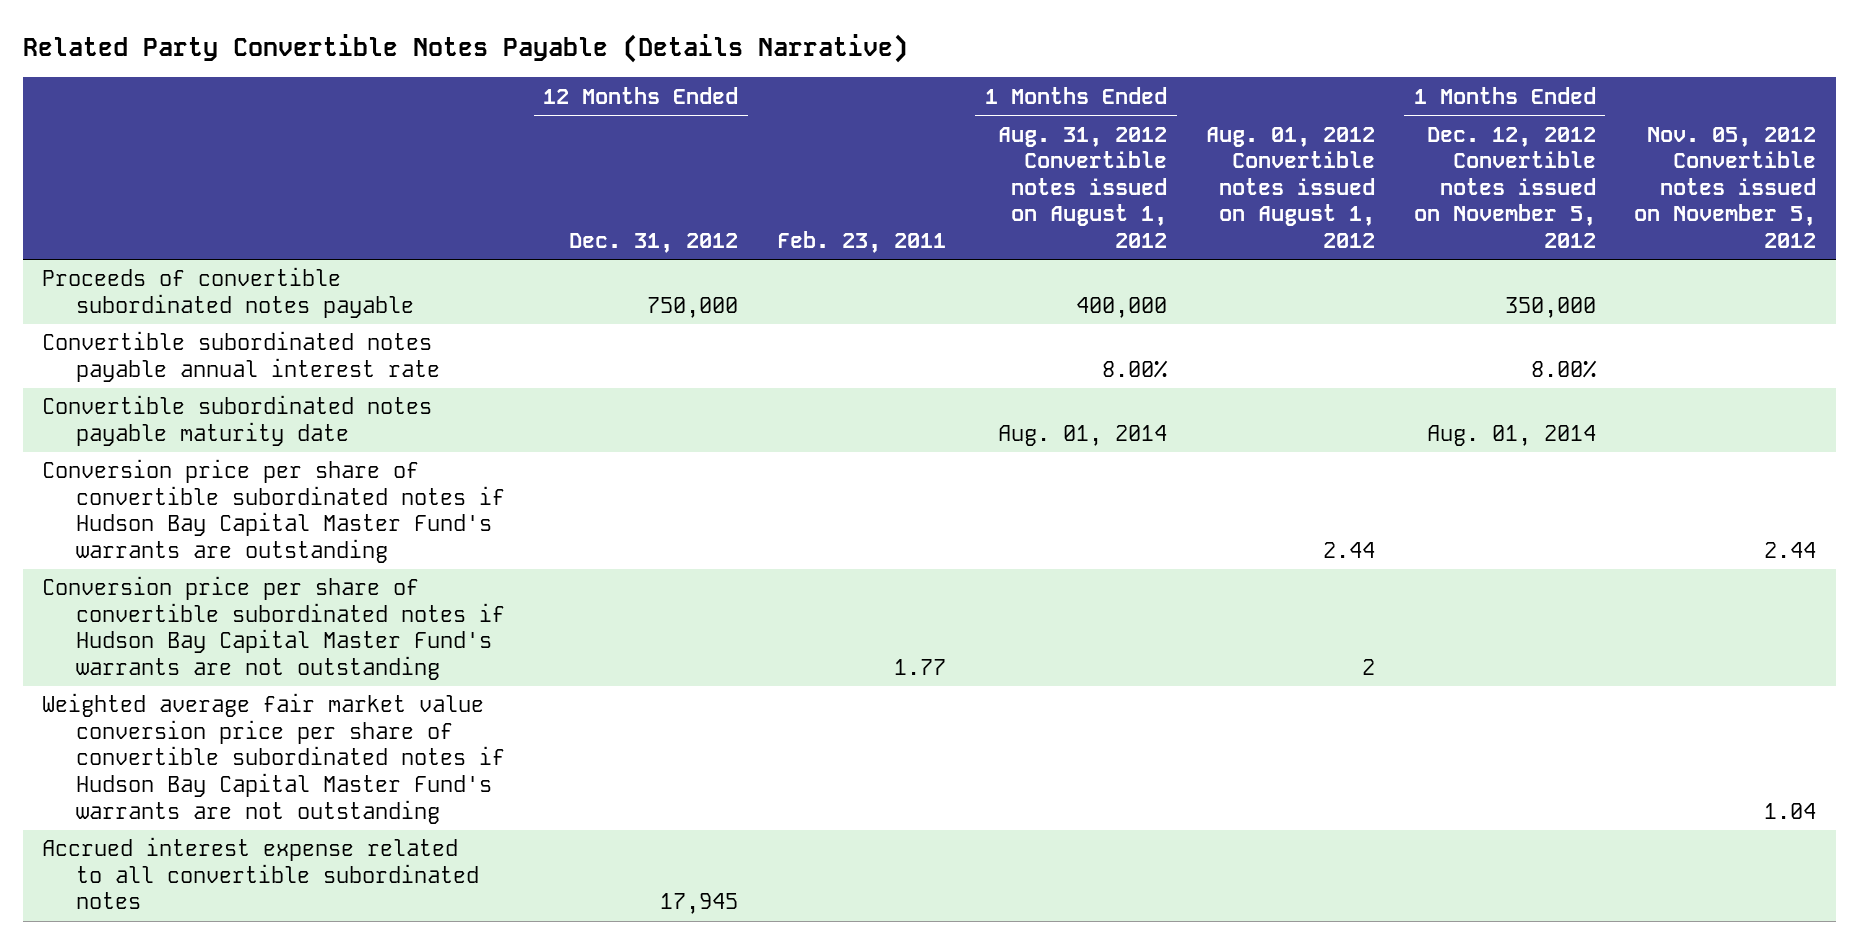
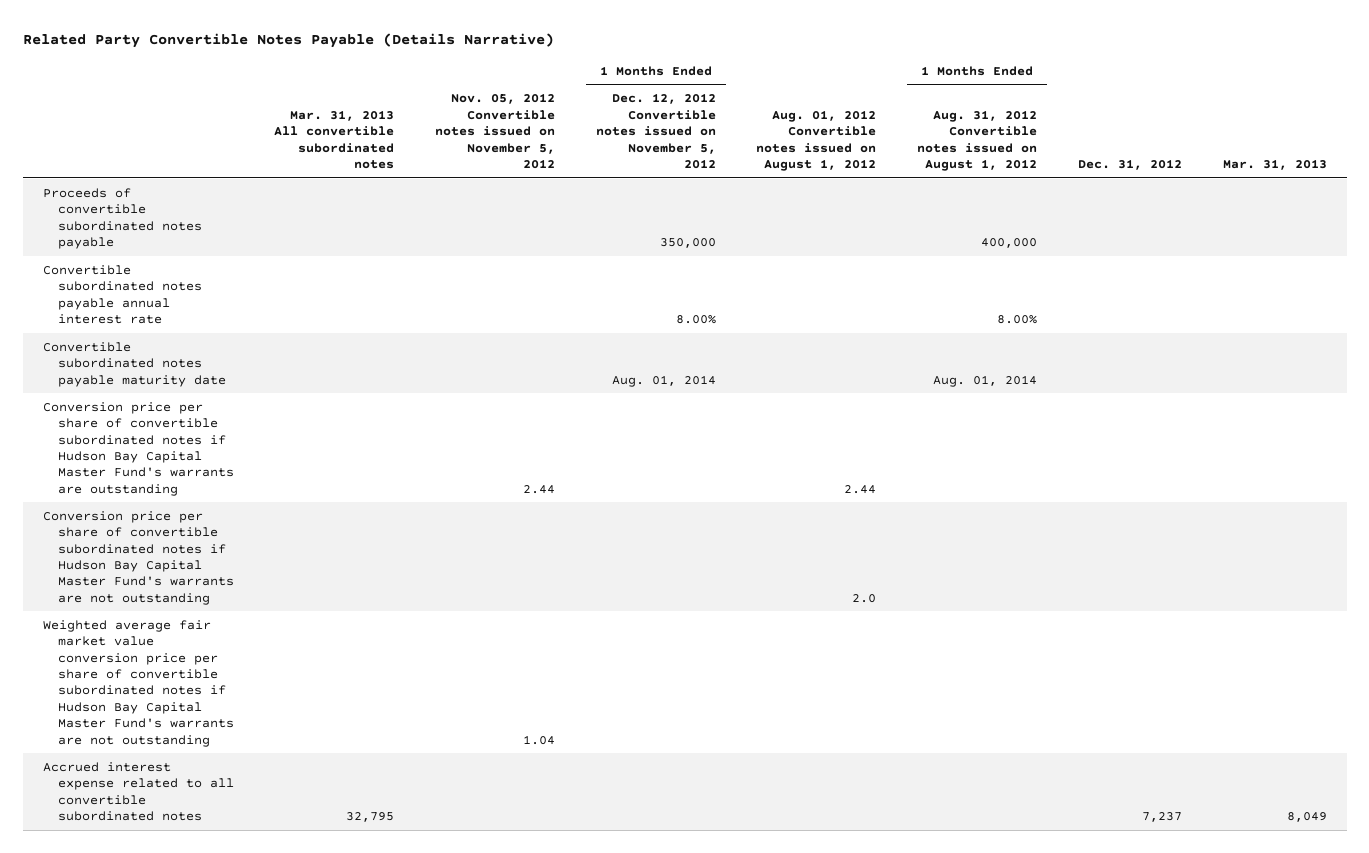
- | 12 Months Ended Dec. 31, 2012 | Feb. 23, 2011 | 1 Months Ended Aug. 31, 2012 Convertible notes issued on August 1, 2012 | Aug. 01, 2012 Convertible notes issued on August 1, 2012 | 1 Months Ended Dec. 12, 2012 Convertible notes issued on November 5, 2012 | Nov. 05, 2012 Convertible notes issued on November 5, 2012
+ | Mar. 31, 2013 All convertible subordinated notes | Nov. 05, 2012 Convertible notes issued on November 5, 2012 | 1 Months Ended Dec. 12, 2012 Convertible notes issued on November 5, 2012 | Aug. 01, 2012 Convertible notes issued on August 1, 2012 | 1 Months Ended Aug. 31, 2012 Convertible notes issued on August 1, 2012 | Dec. 31, 2012 | Mar. 31, 2013
- Conversion price per share of convertible subordinated notes if Hudson Bay Capital Master Fund's warrants are not outstanding | | 1.77 | | 2 | |
+ Conversion price per share of convertible subordinated notes if Hudson Bay Capital Master Fund's warrants are not outstanding | | | | 2.0 | | |

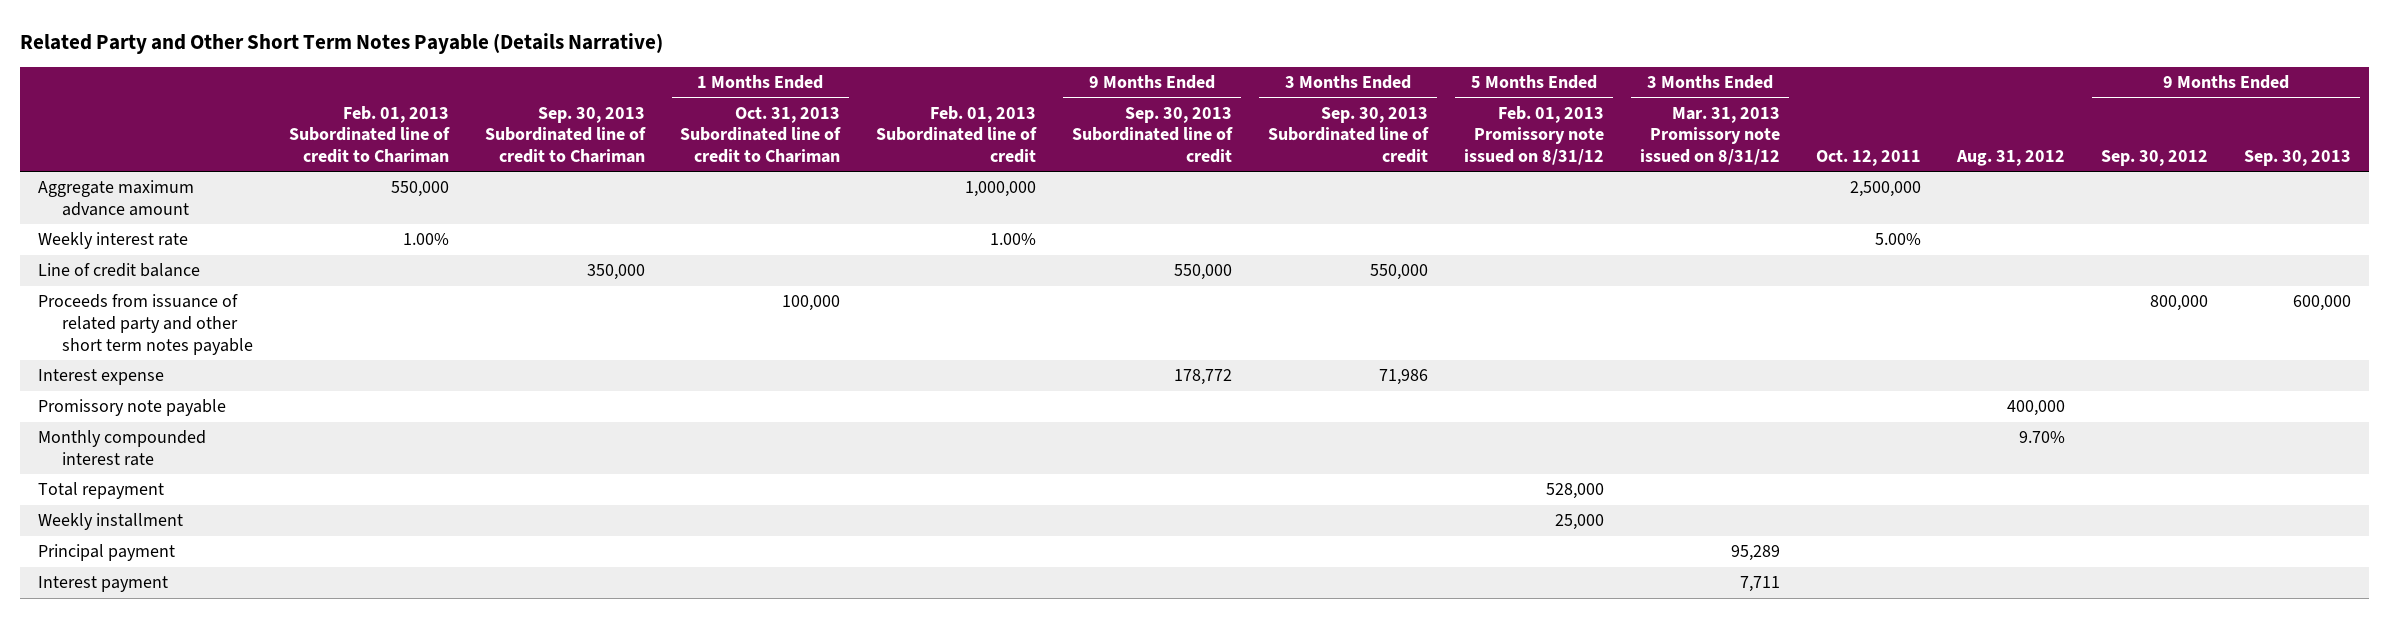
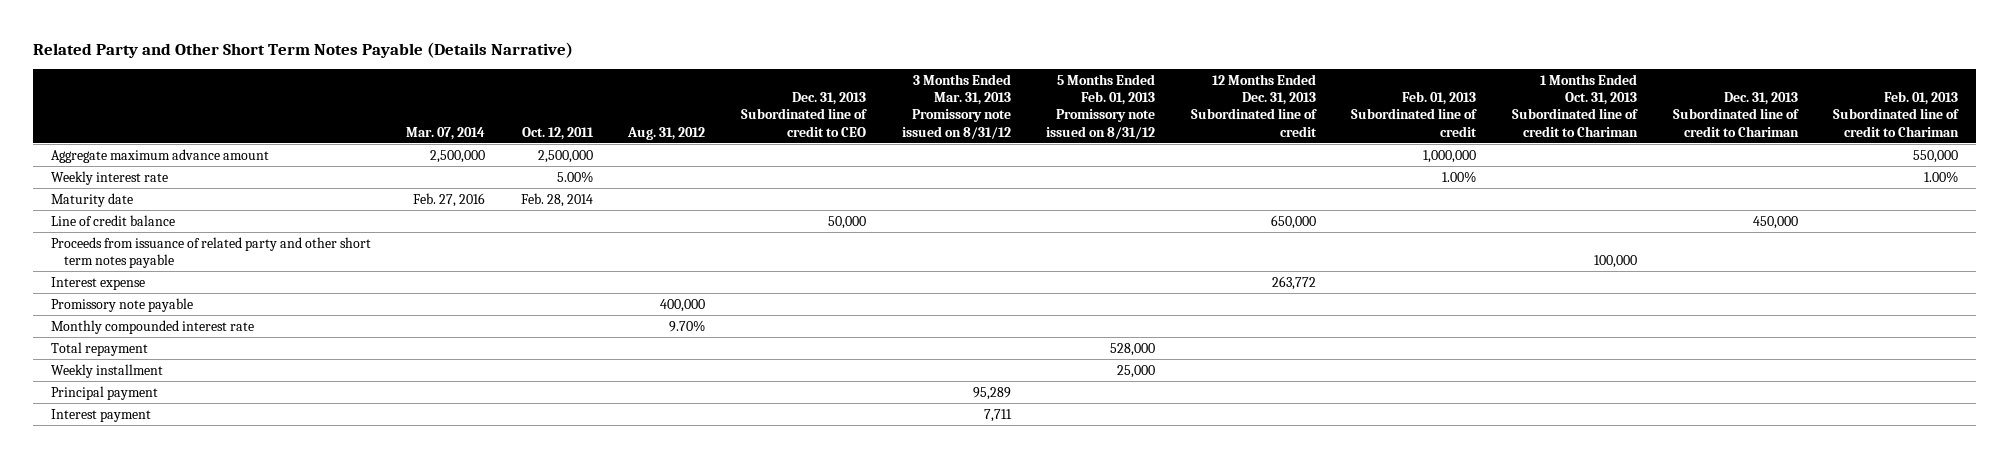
- | Feb. 01, 2013 Subordinated line of credit to Chariman | Sep. 30, 2013 Subordinated line of credit to Chariman | 1 Months Ended Oct. 31, 2013 Subordinated line of credit to Chariman | Feb. 01, 2013 Subordinated line of credit | 9 Months Ended Sep. 30, 2013 Subordinated line of credit | 3 Months Ended Sep. 30, 2013 Subordinated line of credit | 5 Months Ended Feb. 01, 2013 Promissory note issued on 8/31/12 | 3 Months Ended Mar. 31, 2013 Promissory note issued on 8/31/12 | Oct. 12, 2011 | Aug. 31, 2012 | 9 Months Ended Sep. 30, 2012 | 9 Months Ended Sep. 30, 2013
+ | Mar. 07, 2014 | Oct. 12, 2011 | Aug. 31, 2012 | Dec. 31, 2013 Subordinated line of credit to CEO | 3 Months Ended Mar. 31, 2013 Promissory note issued on 8/31/12 | 5 Months Ended Feb. 01, 2013 Promissory note issued on 8/31/12 | 12 Months Ended Dec. 31, 2013 Subordinated line of credit | Feb. 01, 2013 Subordinated line of credit | 1 Months Ended Oct. 31, 2013 Subordinated line of credit to Chariman | Dec. 31, 2013 Subordinated line of credit to Chariman | Feb. 01, 2013 Subordinated line of credit to Chariman
+ Maturity date | Feb. 27, 2016 | Feb. 28, 2014 | | | | | | | | |

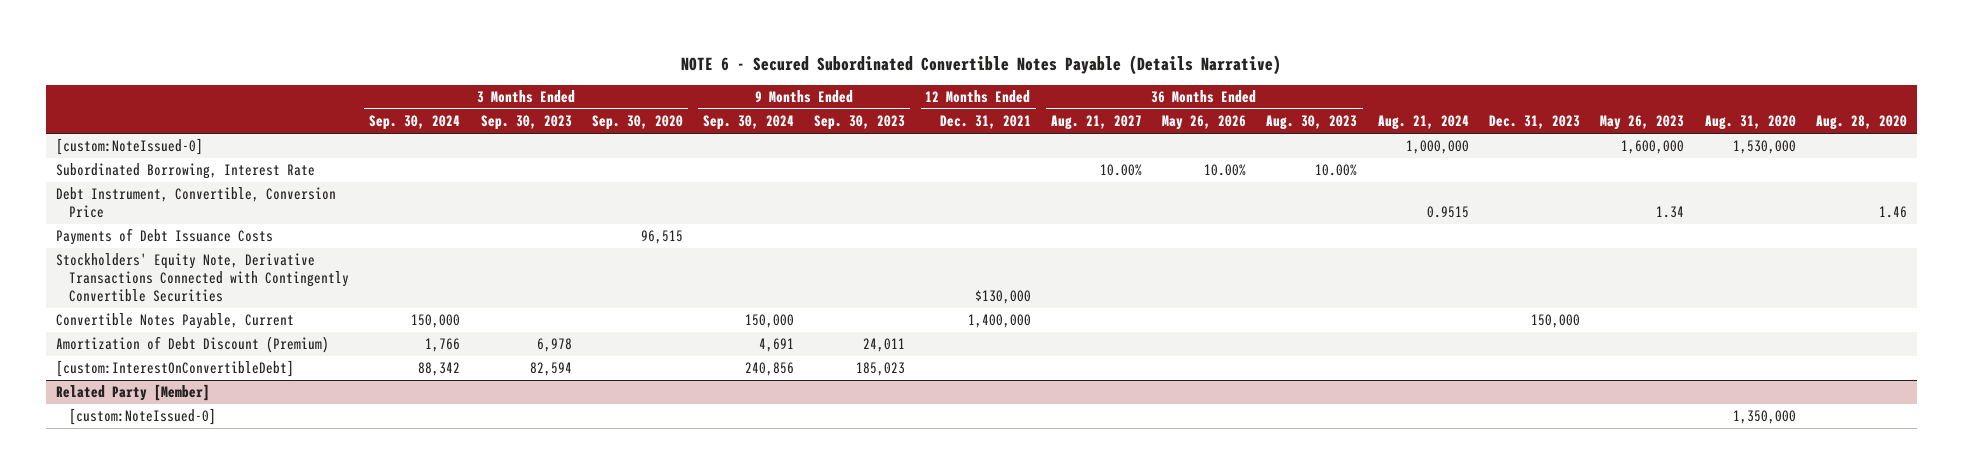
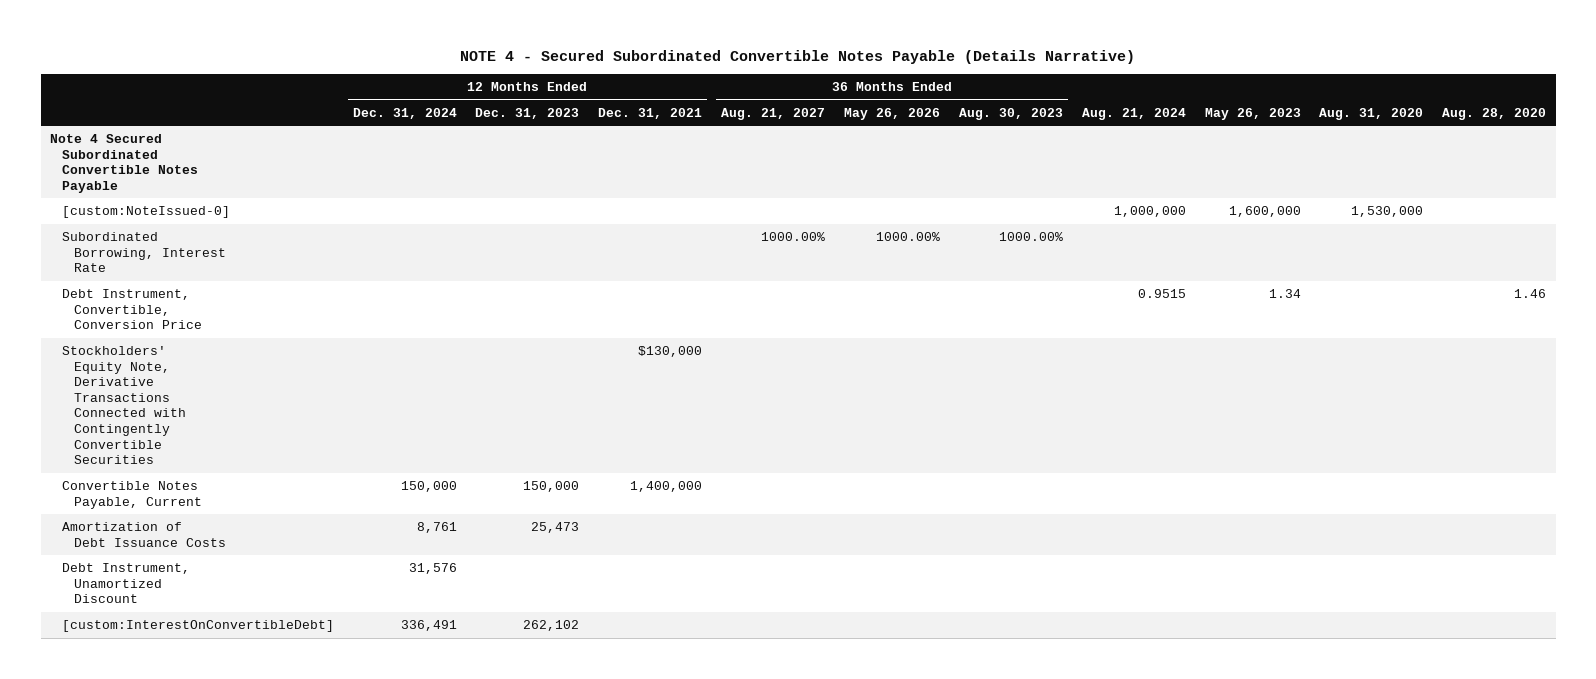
- NOTE 6 - Secured Subordinated Convertible Notes Payable (Details Narrative)
+ NOTE 4 - Secured Subordinated Convertible Notes Payable (Details Narrative)
- | 3 Months Ended Sep. 30, 2024 | 3 Months Ended Sep. 30, 2023 | 3 Months Ended Sep. 30, 2020 | 9 Months Ended Sep. 30, 2024 | 9 Months Ended Sep. 30, 2023 | 12 Months Ended Dec. 31, 2021 | 36 Months Ended Aug. 21, 2027 | 36 Months Ended May 26, 2026 | 36 Months Ended Aug. 30, 2023 | Aug. 21, 2024 | Dec. 31, 2023 | May 26, 2023 | Aug. 31, 2020 | Aug. 28, 2020
+ | 12 Months Ended Dec. 31, 2024 | 12 Months Ended Dec. 31, 2023 | 12 Months Ended Dec. 31, 2021 | 36 Months Ended Aug. 21, 2027 | 36 Months Ended May 26, 2026 | 36 Months Ended Aug. 30, 2023 | Aug. 21, 2024 | May 26, 2023 | Aug. 31, 2020 | Aug. 28, 2020
+ Note 4 Secured Subordinated Convertible Notes Payable
- Subordinated Borrowing, Interest Rate | | | | | | | 10.00% | 10.00% | 10.00% | | | | |
+ Subordinated Borrowing, Interest Rate | | | | 1000.00% | 1000.00% | 1000.00% | | | |
- Payments of Debt Issuance Costs | | | 96,515 | | | | | | | | | | |
- Amortization of Debt Discount (Premium) | 1,766 | 6,978 | | 4,691 | 24,011 | | | | | | | | |
+ Amortization of Debt Issuance Costs | 8,761 | 25,473 | | | | | | | |
+ Debt Instrument, Unamortized Discount | 31,576 | | | | | | | | |
- Related Party [Member]
- [custom:NoteIssued-0] | | | | | | | | | | | | | 1,350,000 |

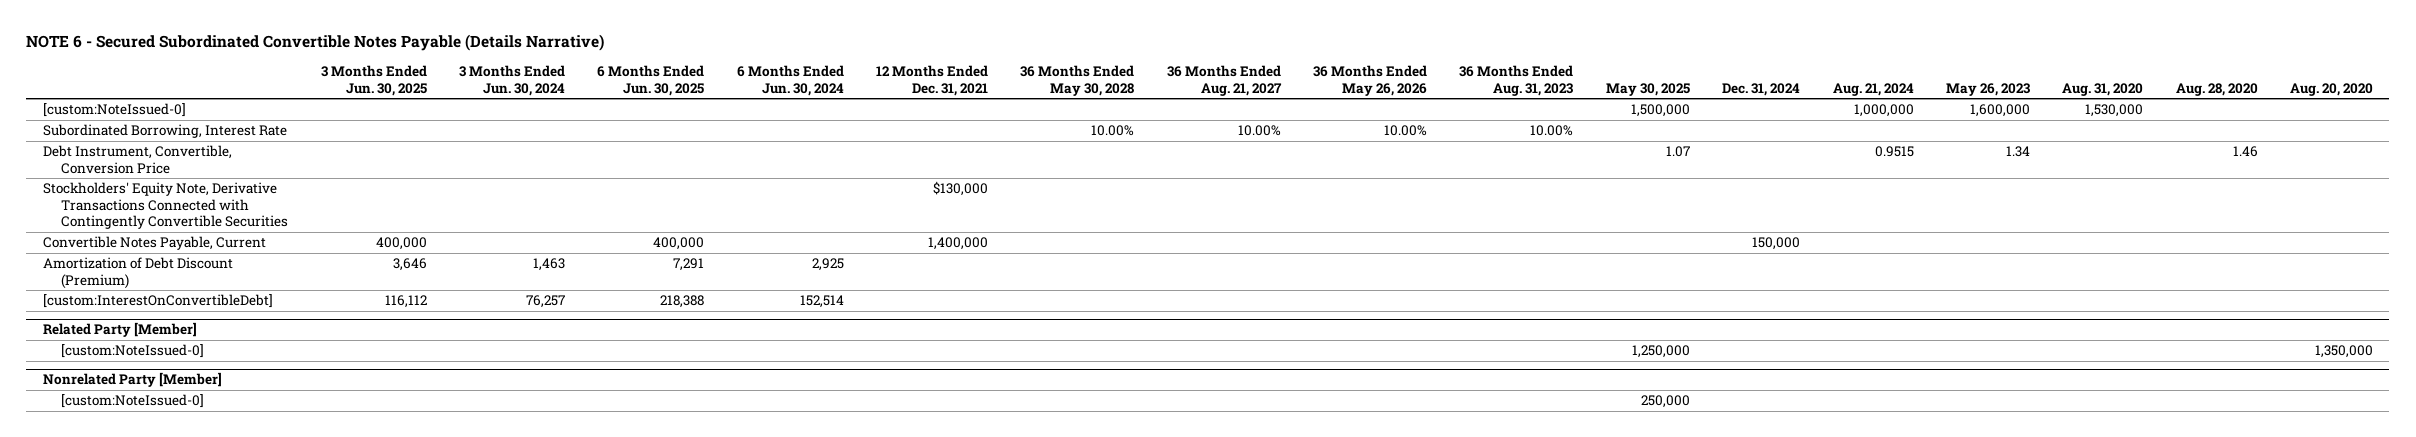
- NOTE 4 - Secured Subordinated Convertible Notes Payable (Details Narrative)
+ NOTE 6 - Secured Subordinated Convertible Notes Payable (Details Narrative)
- | 12 Months Ended Dec. 31, 2024 | 12 Months Ended Dec. 31, 2023 | 12 Months Ended Dec. 31, 2021 | 36 Months Ended Aug. 21, 2027 | 36 Months Ended May 26, 2026 | 36 Months Ended Aug. 30, 2023 | Aug. 21, 2024 | May 26, 2023 | Aug. 31, 2020 | Aug. 28, 2020
+ | 3 Months Ended Jun. 30, 2025 | 3 Months Ended Jun. 30, 2024 | 6 Months Ended Jun. 30, 2025 | 6 Months Ended Jun. 30, 2024 | 12 Months Ended Dec. 31, 2021 | 36 Months Ended May 30, 2028 | 36 Months Ended Aug. 21, 2027 | 36 Months Ended May 26, 2026 | 36 Months Ended Aug. 31, 2023 | May 30, 2025 | Dec. 31, 2024 | Aug. 21, 2024 | May 26, 2023 | Aug. 31, 2020 | Aug. 28, 2020 | Aug. 20, 2020
- Note 4 Secured Subordinated Convertible Notes Payable
- Subordinated Borrowing, Interest Rate | | | | 1000.00% | 1000.00% | 1000.00% | | | |
+ Subordinated Borrowing, Interest Rate | | | | | | 10.00% | 10.00% | 10.00% | 10.00% | | | | | | |
- Amortization of Debt Issuance Costs | 8,761 | 25,473 | | | | | | | |
- Debt Instrument, Unamortized Discount | 31,576 | | | | | | | | |
+ Amortization of Debt Discount (Premium) | 3,646 | 1,463 | 7,291 | 2,925 | | | | | | | | | | | |
+ Related Party [Member]
+ [custom:NoteIssued-0] | | | | | | | | | | 1,250,000 | | | | | | 1,350,000
+ Nonrelated Party [Member]
+ [custom:NoteIssued-0] | | | | | | | | | | 250,000 | | | | | |

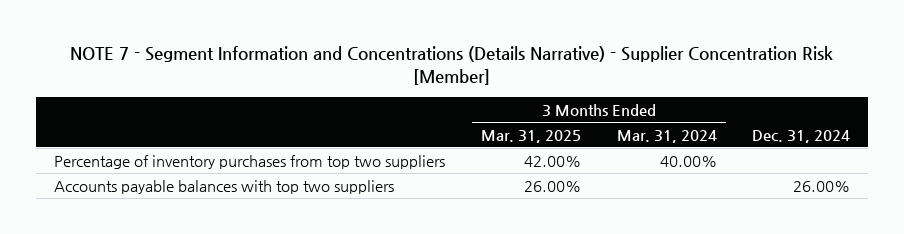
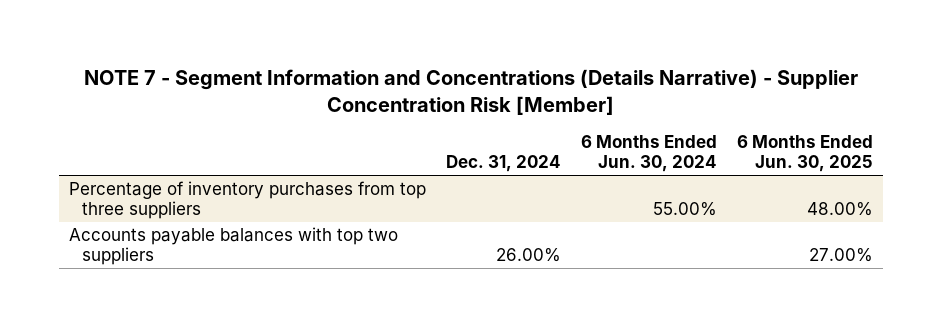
- | 3 Months Ended Mar. 31, 2025 | 3 Months Ended Mar. 31, 2024 | Dec. 31, 2024
+ | Dec. 31, 2024 | 6 Months Ended Jun. 30, 2024 | 6 Months Ended Jun. 30, 2025
- Percentage of inventory purchases from top two suppliers | 42.00% | 40.00% |
+ Percentage of inventory purchases from top three suppliers | | 55.00% | 48.00%

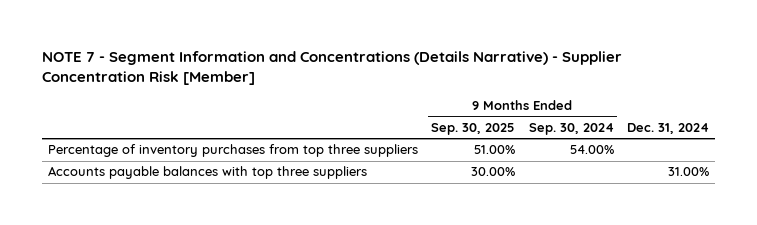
- | Dec. 31, 2024 | 6 Months Ended Jun. 30, 2024 | 6 Months Ended Jun. 30, 2025
+ | 9 Months Ended Sep. 30, 2025 | 9 Months Ended Sep. 30, 2024 | Dec. 31, 2024
- Accounts payable balances with top two suppliers | 26.00% | | 27.00%
+ Accounts payable balances with top three suppliers | 30.00% | | 31.00%

